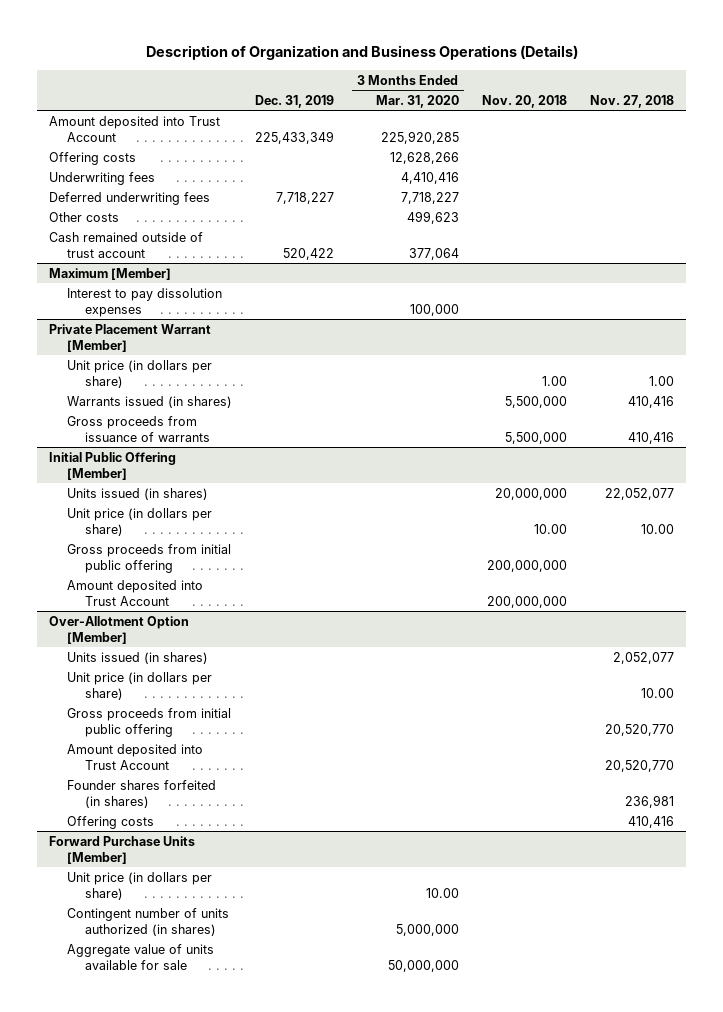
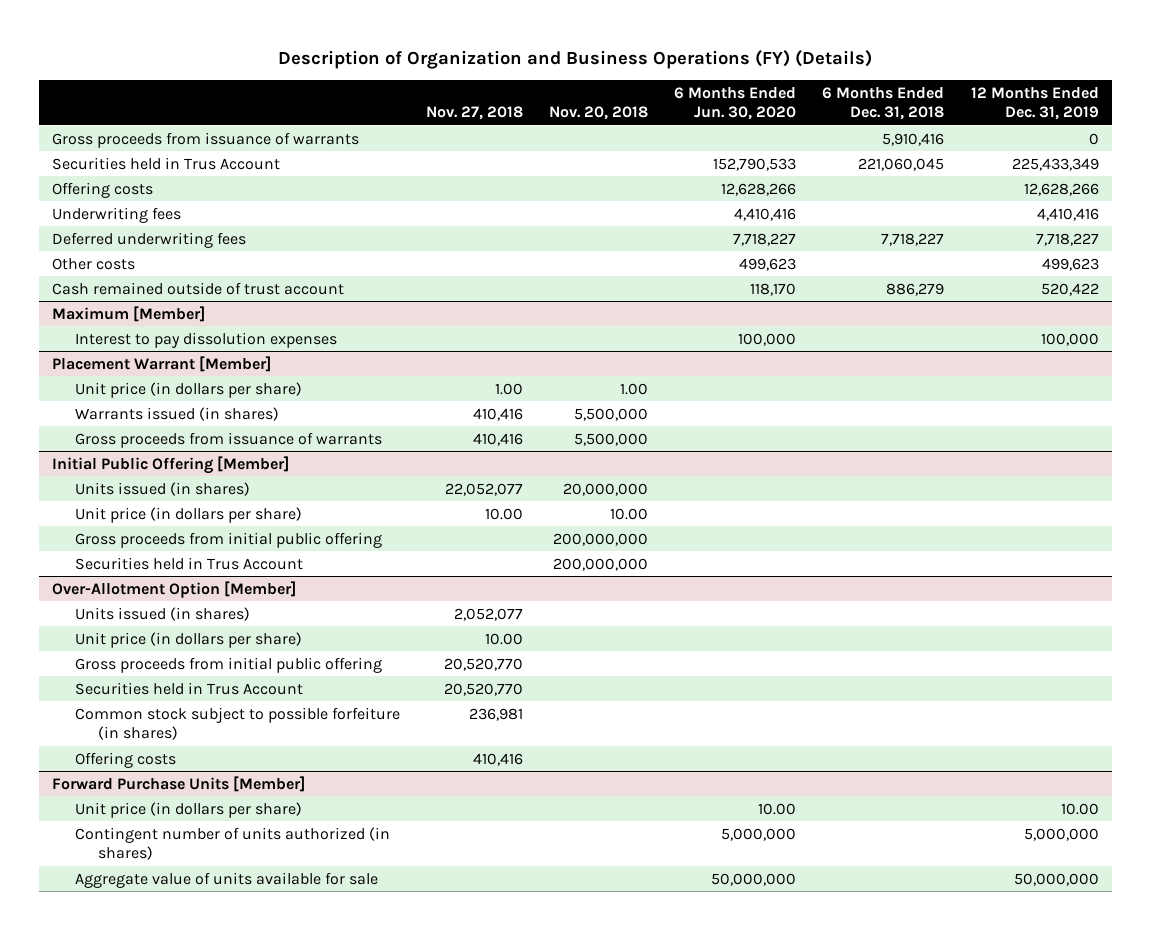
- Description of Organization and Business Operations (Details)
+ Description of Organization and Business Operations (FY) (Details)
- | Dec. 31, 2019 | 3 Months Ended Mar. 31, 2020 | Nov. 20, 2018 | Nov. 27, 2018
+ | Nov. 27, 2018 | Nov. 20, 2018 | 6 Months Ended Jun. 30, 2020 | 6 Months Ended Dec. 31, 2018 | 12 Months Ended Dec. 31, 2019
- Amount deposited into Trust Account | 225,433,349 | 225,920,285 | |
+ Gross proceeds from issuance of warrants | | | | 5,910,416 | 0
+ Securities held in Trus Account | | | 152,790,533 | 221,060,045 | 225,433,349
- Private Placement Warrant [Member]
+ Placement Warrant [Member]
@ Initial Public Offering [Member]
- Amount deposited into Trust Account | | | 200,000,000 |
+ Securities held in Trus Account | | 200,000,000 | | |
@ Over-Allotment Option [Member]
- Amount deposited into Trust Account | | | | 20,520,770
- Founder shares forfeited (in shares) | | | | 236,981
+ Securities held in Trus Account | 20,520,770 | | | |
+ Common stock subject to possible forfeiture (in shares) | 236,981 | | | |

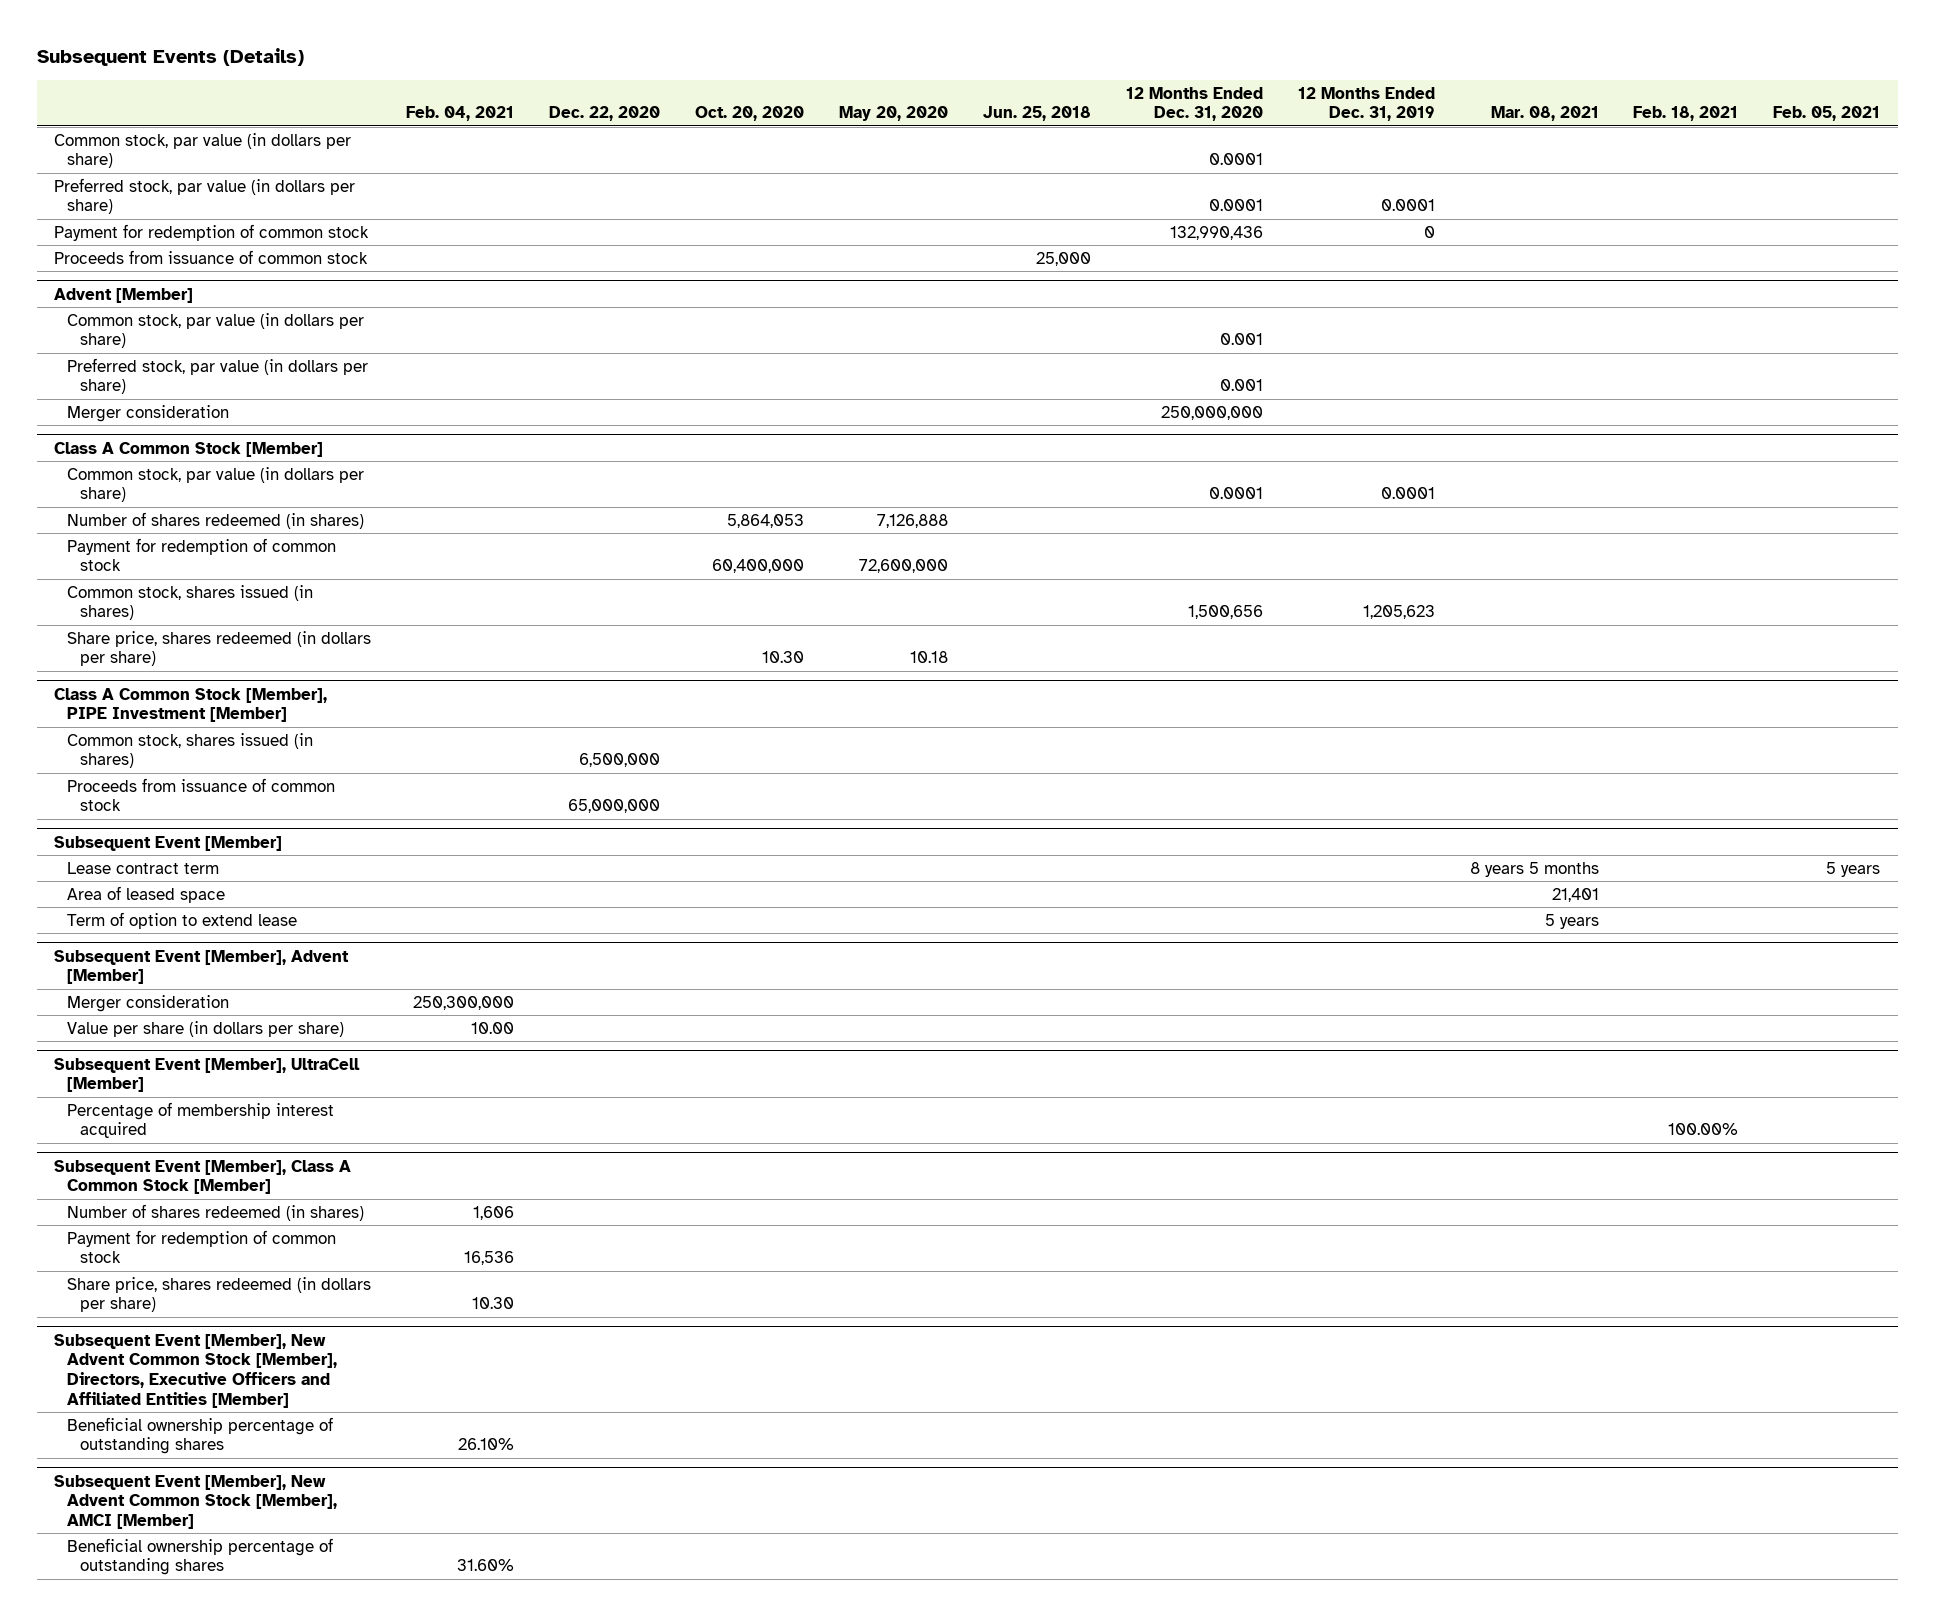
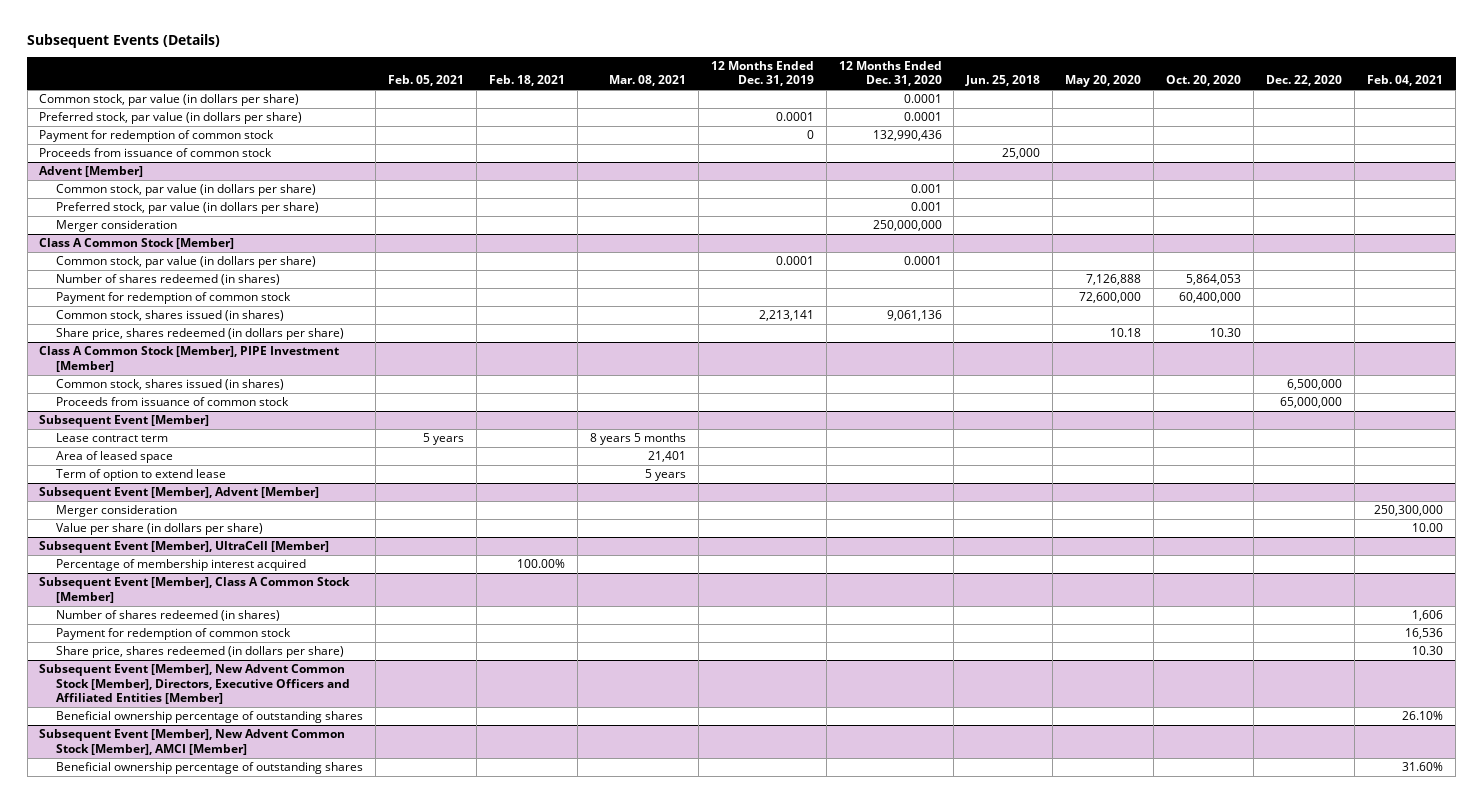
- | Feb. 04, 2021 | Dec. 22, 2020 | Oct. 20, 2020 | May 20, 2020 | Jun. 25, 2018 | 12 Months Ended Dec. 31, 2020 | 12 Months Ended Dec. 31, 2019 | Mar. 08, 2021 | Feb. 18, 2021 | Feb. 05, 2021
+ | Feb. 05, 2021 | Feb. 18, 2021 | Mar. 08, 2021 | 12 Months Ended Dec. 31, 2019 | 12 Months Ended Dec. 31, 2020 | Jun. 25, 2018 | May 20, 2020 | Oct. 20, 2020 | Dec. 22, 2020 | Feb. 04, 2021
@ Class A Common Stock [Member]
- Common stock, shares issued (in shares) | | | | | | 1,500,656 | 1,205,623 | | |
+ Common stock, shares issued (in shares) | | | | 2,213,141 | 9,061,136 | | | | |

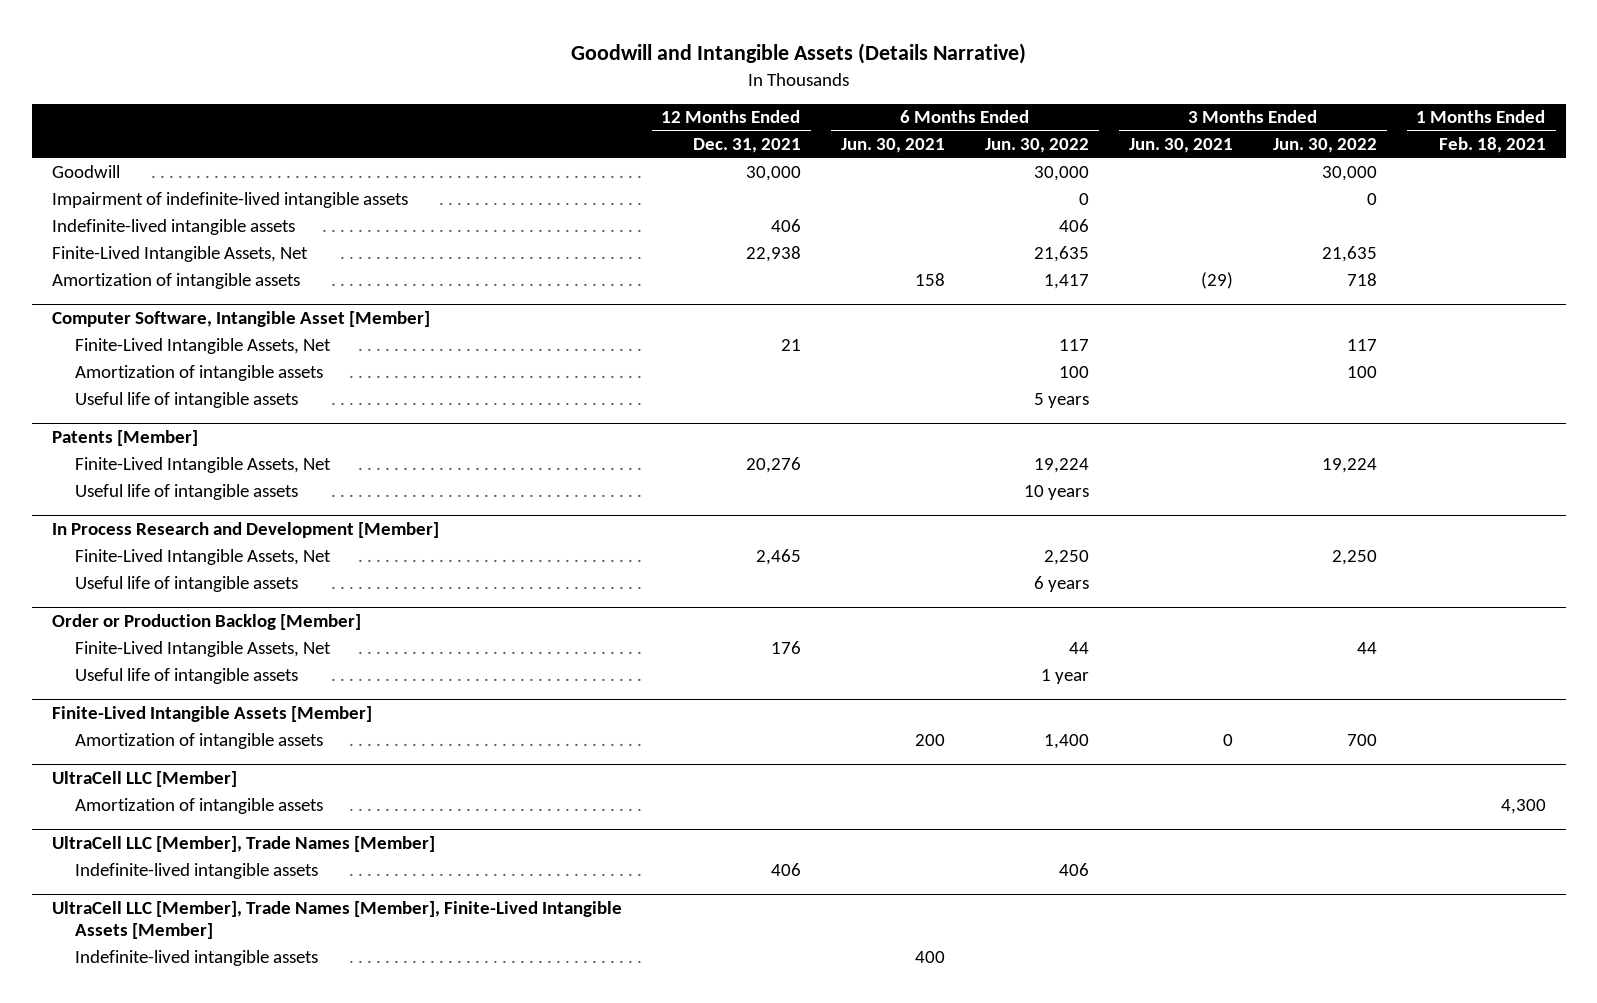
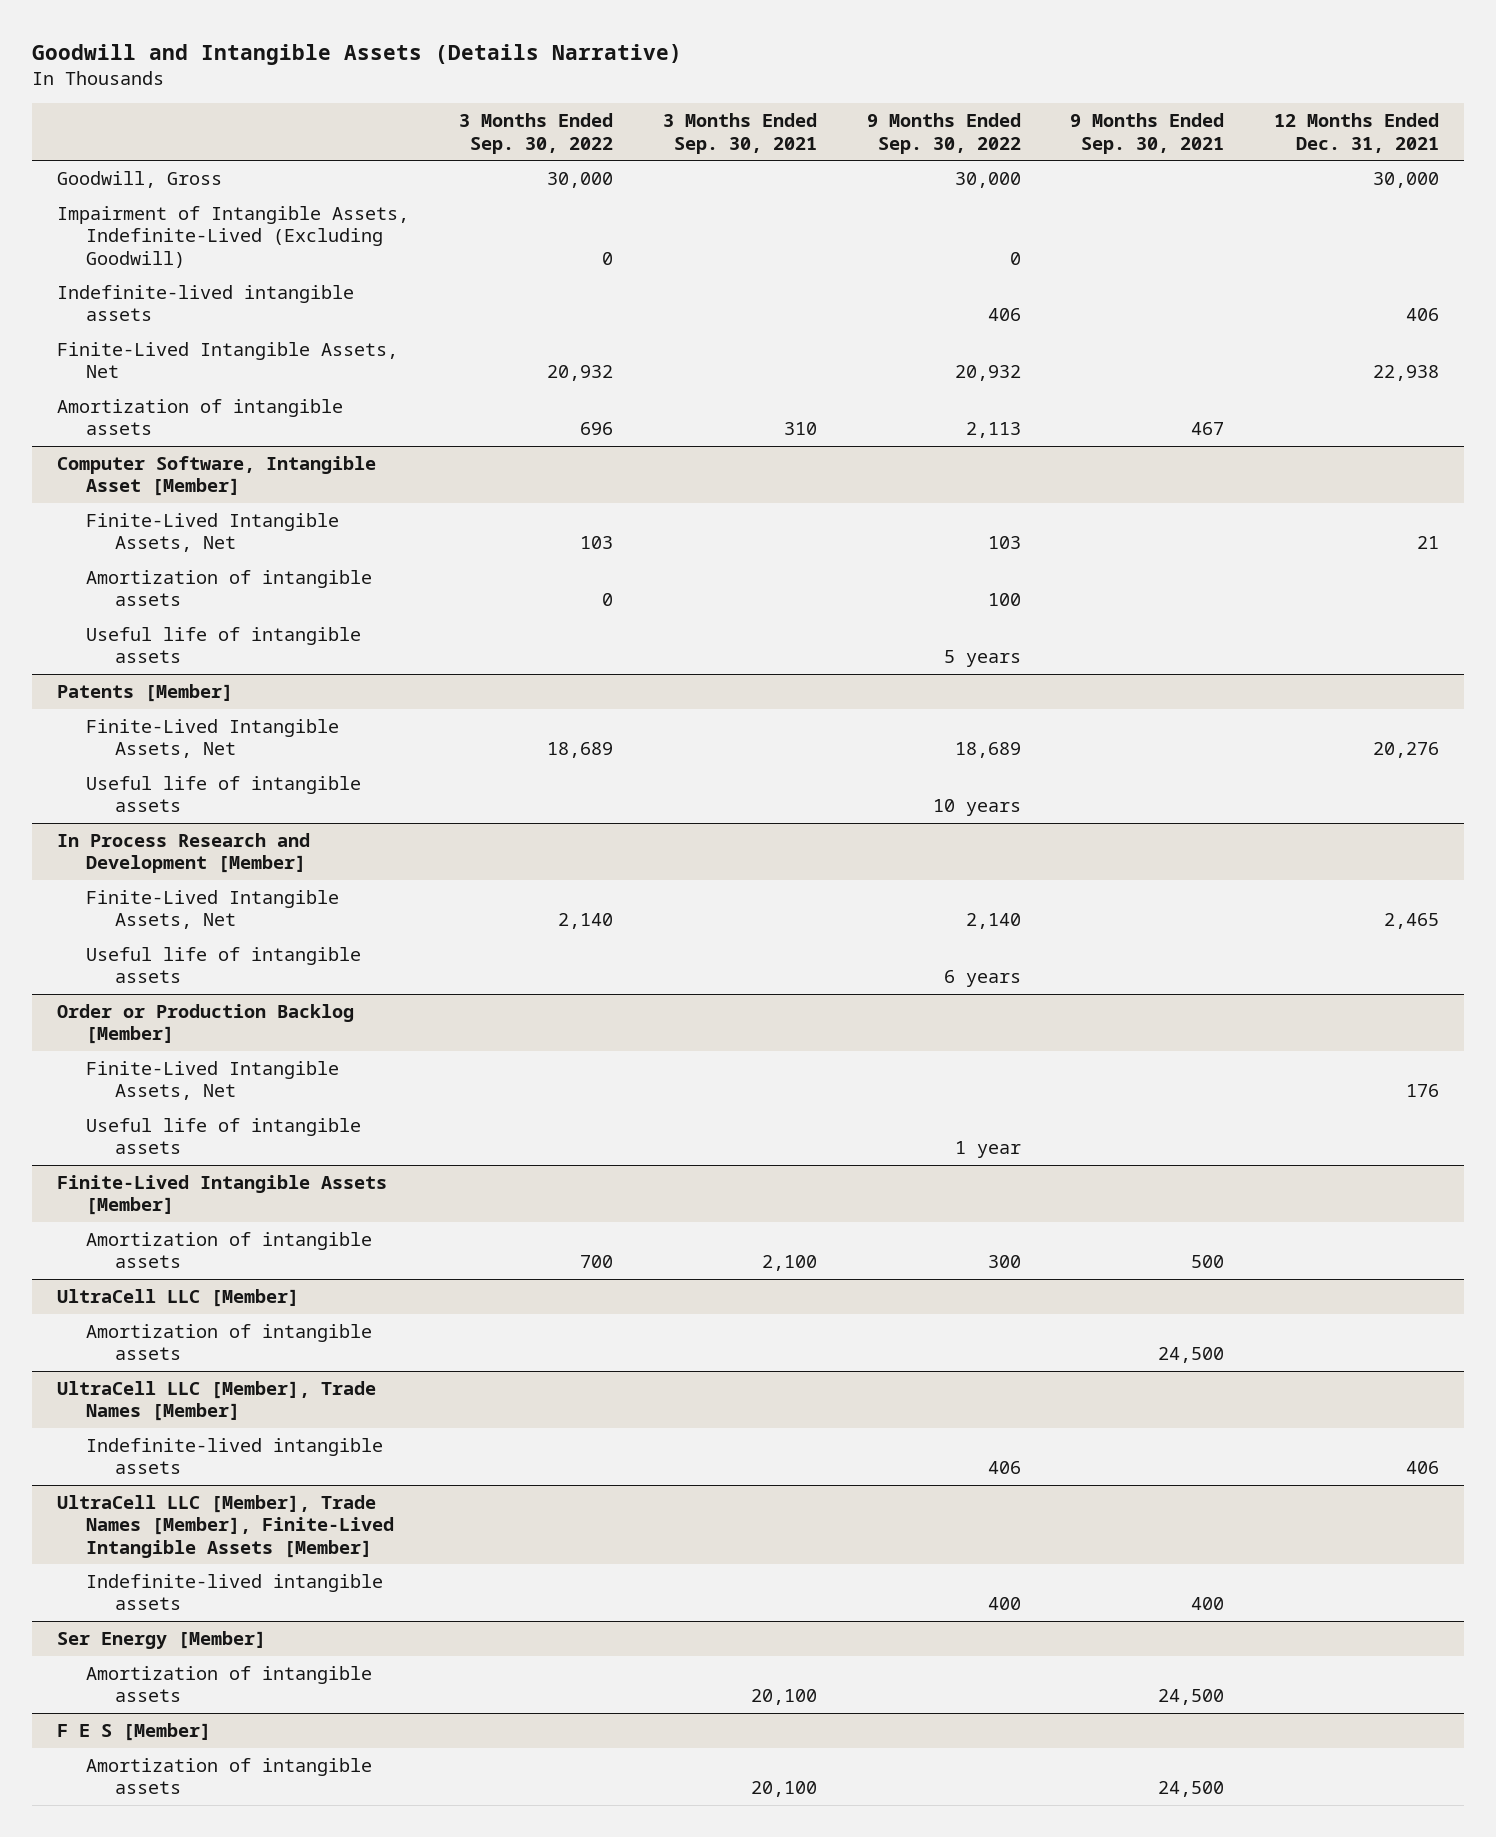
- | 12 Months Ended Dec. 31, 2021 | 6 Months Ended Jun. 30, 2021 | 6 Months Ended Jun. 30, 2022 | 3 Months Ended Jun. 30, 2021 | 3 Months Ended Jun. 30, 2022 | 1 Months Ended Feb. 18, 2021
+ | 3 Months Ended Sep. 30, 2022 | 3 Months Ended Sep. 30, 2021 | 9 Months Ended Sep. 30, 2022 | 9 Months Ended Sep. 30, 2021 | 12 Months Ended Dec. 31, 2021
- Goodwill | 30,000 | | 30,000 | | 30,000 |
- Impairment of indefinite-lived intangible assets | | | 0 | | 0 |
+ Goodwill, Gross | 30,000 | | 30,000 | | 30,000
+ Impairment of Intangible Assets, Indefinite-Lived (Excluding Goodwill) | 0 | | 0 | |
+ Ser Energy [Member]
+ Amortization of intangible assets | | 20,100 | | 24,500 |
+ F E S [Member]
+ Amortization of intangible assets | | 20,100 | | 24,500 |

